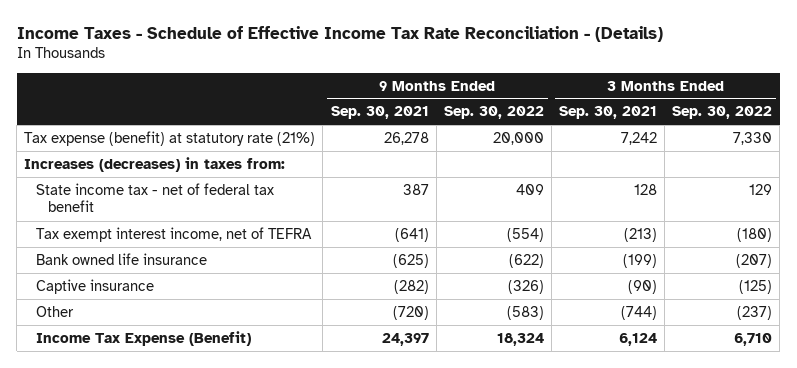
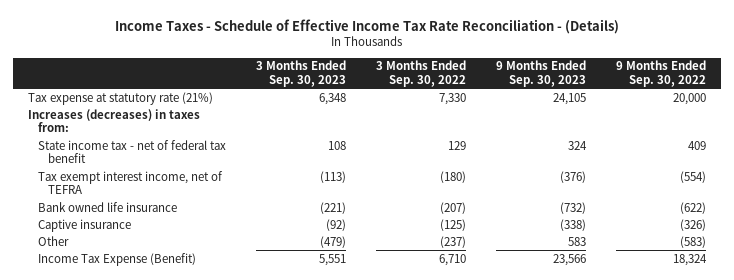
- | 9 Months Ended Sep. 30, 2021 | 9 Months Ended Sep. 30, 2022 | 3 Months Ended Sep. 30, 2021 | 3 Months Ended Sep. 30, 2022
+ | 3 Months Ended Sep. 30, 2023 | 3 Months Ended Sep. 30, 2022 | 9 Months Ended Sep. 30, 2023 | 9 Months Ended Sep. 30, 2022
- Tax expense (benefit) at statutory rate (21%) | 26,278 | 20,000 | 7,242 | 7,330
+ Tax expense at statutory rate (21%) | 6,348 | 7,330 | 24,105 | 20,000

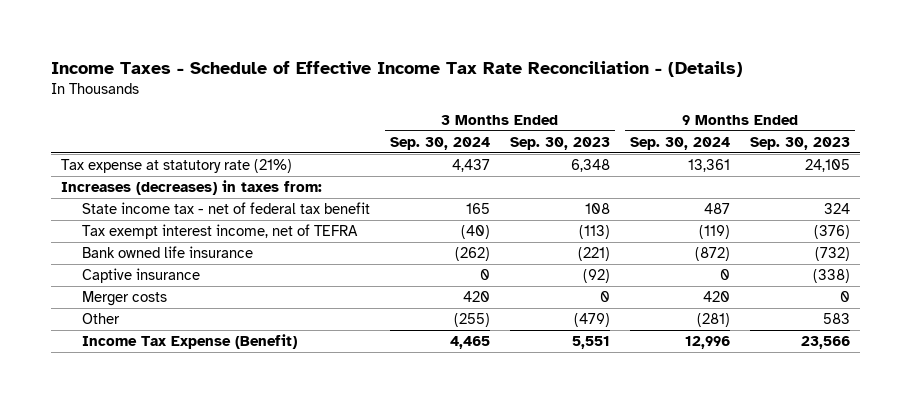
- | 3 Months Ended Sep. 30, 2023 | 3 Months Ended Sep. 30, 2022 | 9 Months Ended Sep. 30, 2023 | 9 Months Ended Sep. 30, 2022
+ | 3 Months Ended Sep. 30, 2024 | 3 Months Ended Sep. 30, 2023 | 9 Months Ended Sep. 30, 2024 | 9 Months Ended Sep. 30, 2023
+ Merger costs | 420 | 0 | 420 | 0

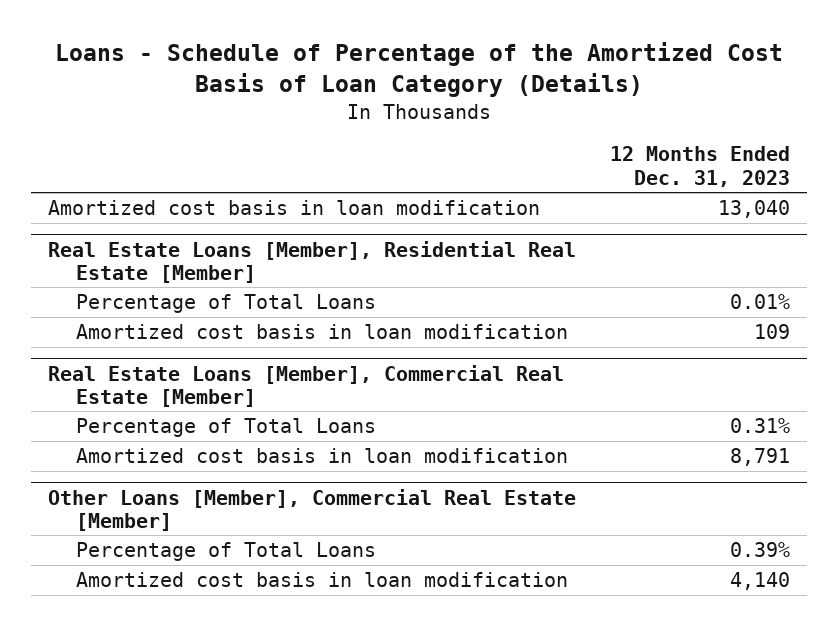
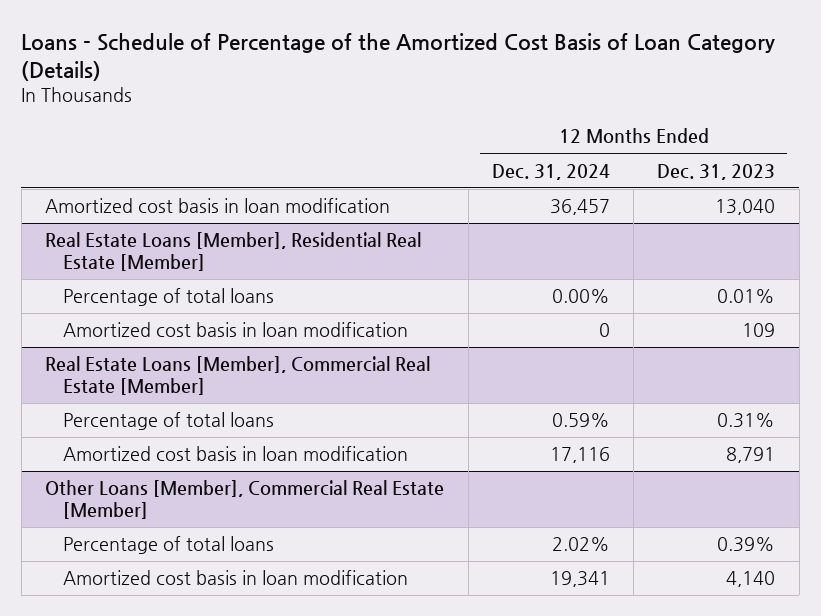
- | 12 Months Ended Dec. 31, 2023
+ | 12 Months Ended Dec. 31, 2024 | 12 Months Ended Dec. 31, 2023
@ Real Estate Loans [Member], Residential Real Estate [Member]
- Percentage of Total Loans | 0.01%
+ Percentage of total loans | 0.00% | 0.01%
@ Real Estate Loans [Member], Commercial Real Estate [Member]
- Percentage of Total Loans | 0.31%
+ Percentage of total loans | 0.59% | 0.31%
@ Other Loans [Member], Commercial Real Estate [Member]
- Percentage of Total Loans | 0.39%
+ Percentage of total loans | 2.02% | 0.39%

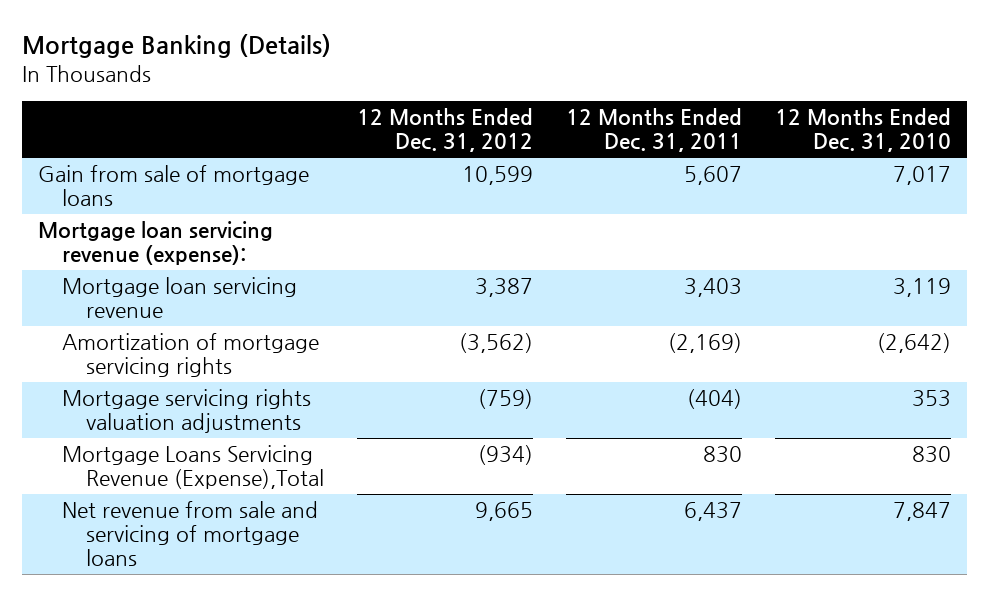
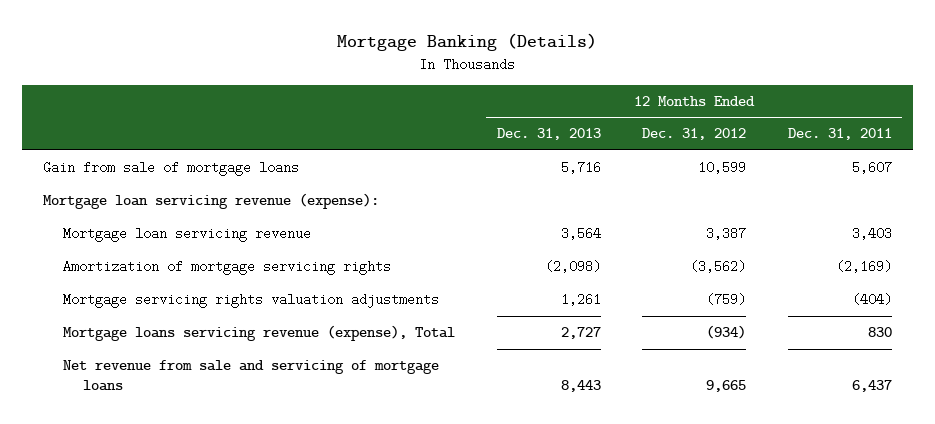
- | 12 Months Ended Dec. 31, 2012 | 12 Months Ended Dec. 31, 2011 | 12 Months Ended Dec. 31, 2010
+ | 12 Months Ended Dec. 31, 2013 | 12 Months Ended Dec. 31, 2012 | 12 Months Ended Dec. 31, 2011
- Mortgage Loans Servicing Revenue (Expense),Total | (934) | 830 | 830
+ Mortgage loans servicing revenue (expense), Total | 2,727 | (934) | 830

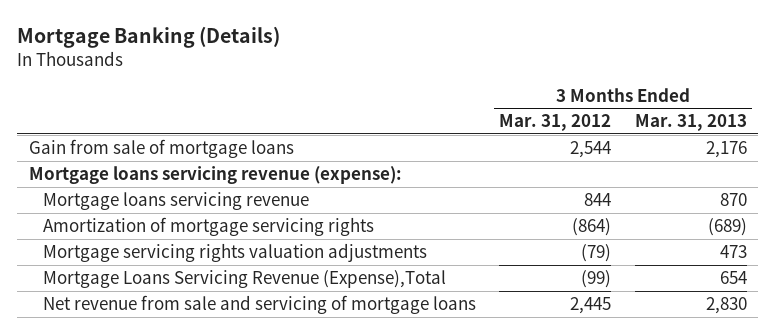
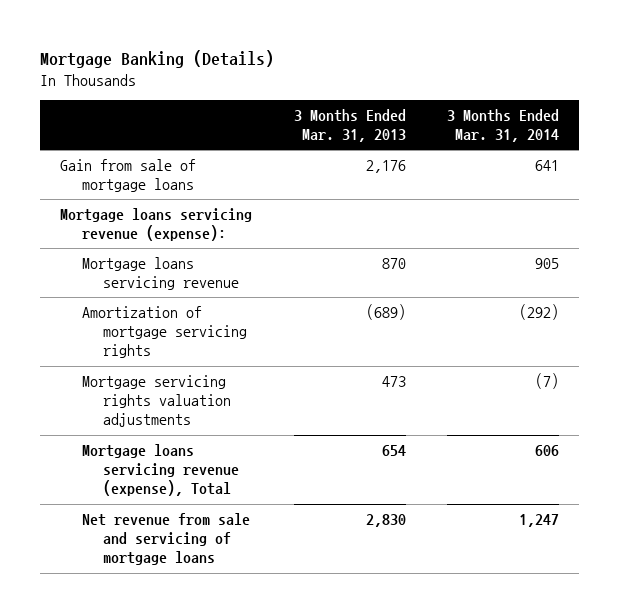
- | 3 Months Ended Mar. 31, 2012 | 3 Months Ended Mar. 31, 2013
+ | 3 Months Ended Mar. 31, 2013 | 3 Months Ended Mar. 31, 2014
- Mortgage Loans Servicing Revenue (Expense),Total | (99) | 654
+ Mortgage loans servicing revenue (expense), Total | 654 | 606

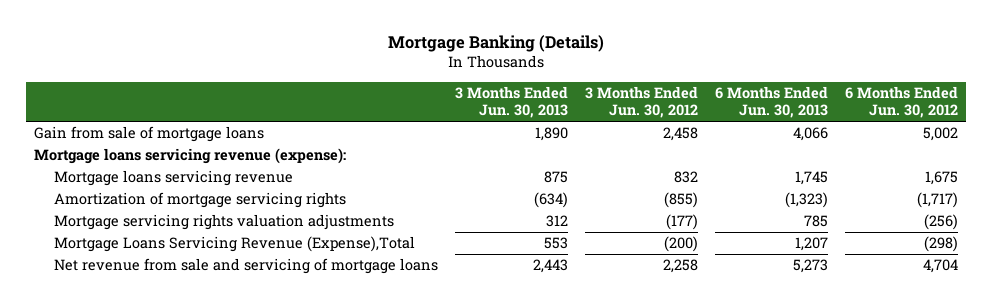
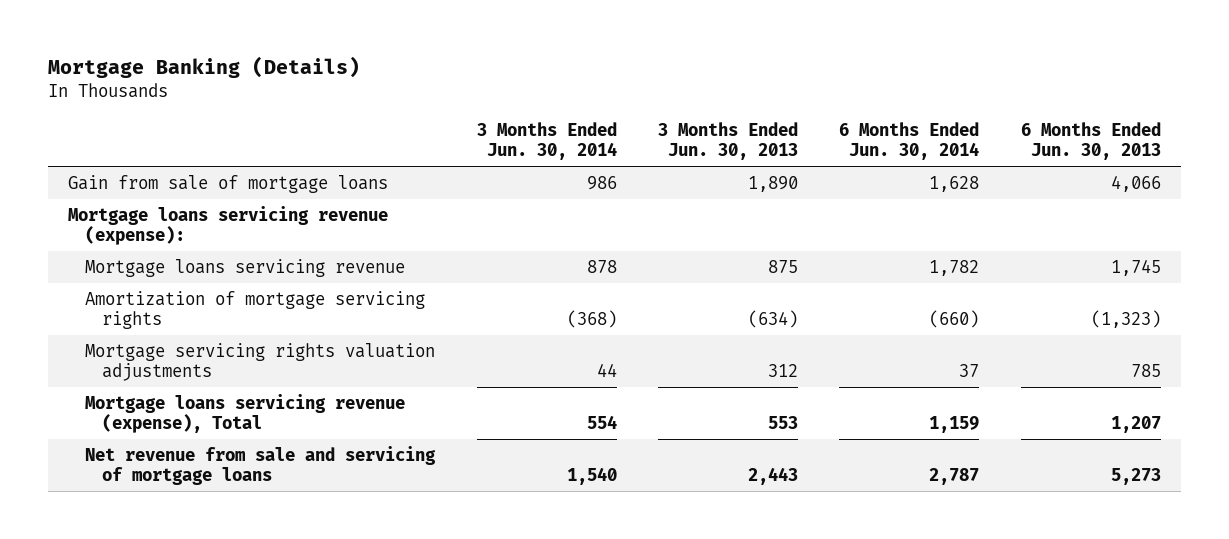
- | 3 Months Ended Jun. 30, 2013 | 3 Months Ended Jun. 30, 2012 | 6 Months Ended Jun. 30, 2013 | 6 Months Ended Jun. 30, 2012
+ | 3 Months Ended Jun. 30, 2014 | 3 Months Ended Jun. 30, 2013 | 6 Months Ended Jun. 30, 2014 | 6 Months Ended Jun. 30, 2013
- Mortgage Loans Servicing Revenue (Expense),Total | 553 | (200) | 1,207 | (298)
+ Mortgage loans servicing revenue (expense), Total | 554 | 553 | 1,159 | 1,207

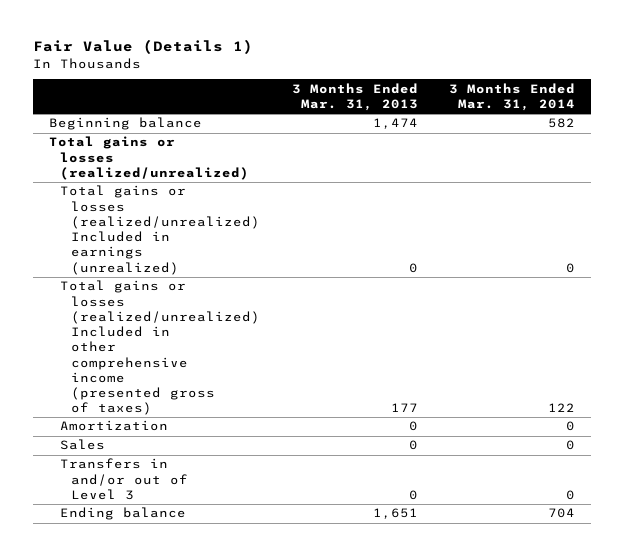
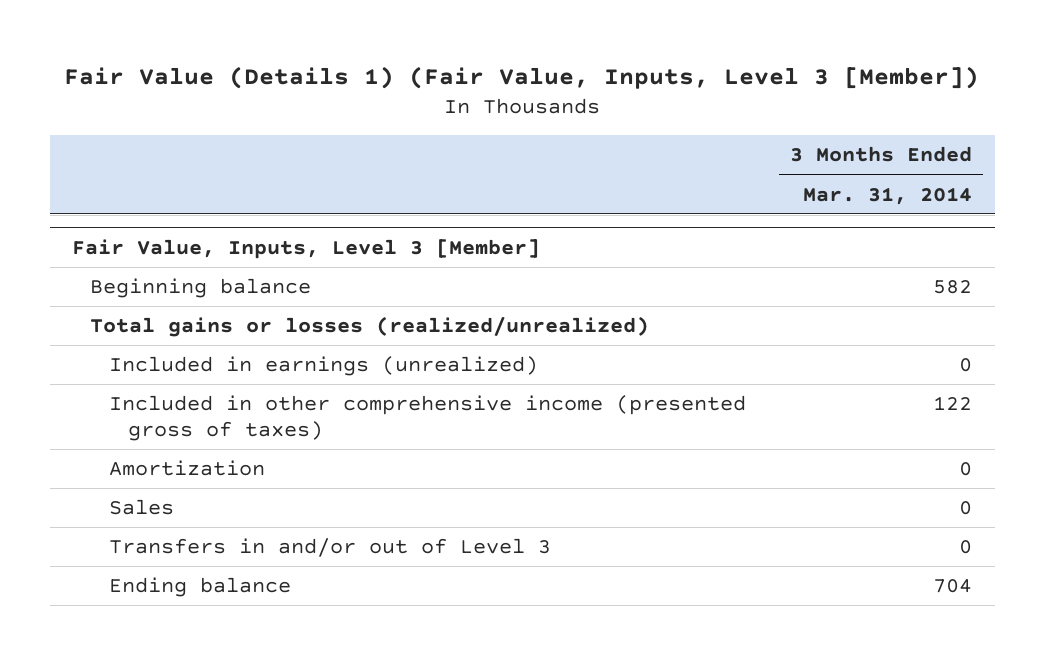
- Fair Value (Details 1)
+ Fair Value (Details 1) (Fair Value, Inputs, Level 3 [Member])
- | 3 Months Ended Mar. 31, 2013 | 3 Months Ended Mar. 31, 2014
+ | 3 Months Ended Mar. 31, 2014
+ Fair Value, Inputs, Level 3 [Member]
- Total gains or losses (realized/unrealized) Included in earnings (unrealized) | 0 | 0
- Total gains or losses (realized/unrealized) Included in other comprehensive income (presented gross of taxes) | 177 | 122
+ Included in earnings (unrealized) | 0
+ Included in other comprehensive income (presented gross of taxes) | 122

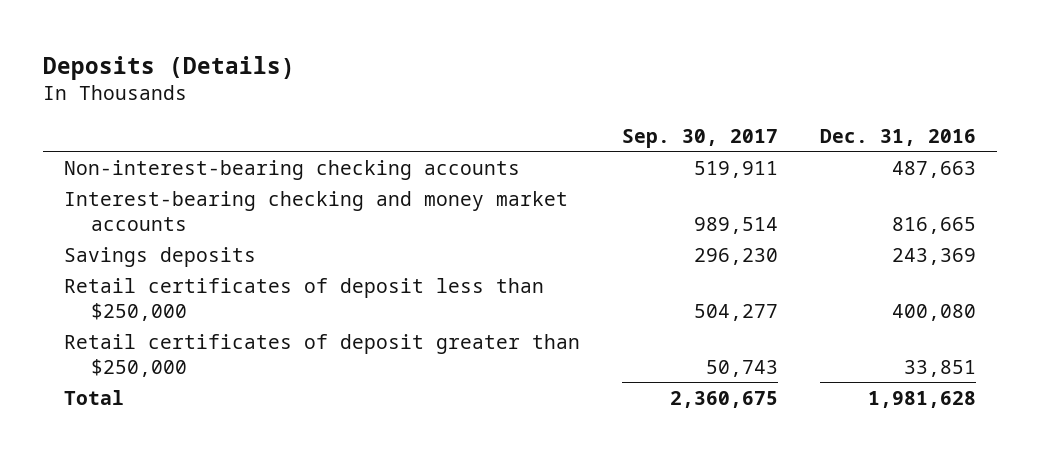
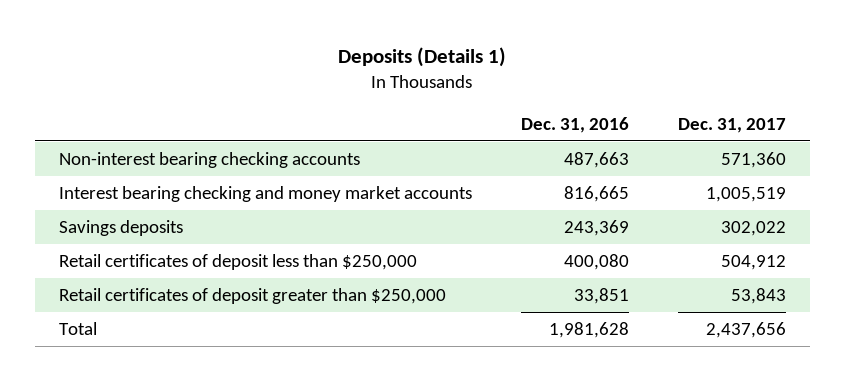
- Deposits (Details)
+ Deposits (Details 1)
- | Sep. 30, 2017 | Dec. 31, 2016
+ | Dec. 31, 2016 | Dec. 31, 2017
- Non-interest-bearing checking accounts | 519,911 | 487,663
- Interest-bearing checking and money market accounts | 989,514 | 816,665
+ Non-interest bearing checking accounts | 487,663 | 571,360
+ Interest bearing checking and money market accounts | 816,665 | 1,005,519

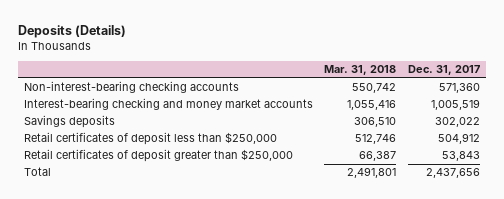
- Deposits (Details 1)
+ Deposits (Details)
- | Dec. 31, 2016 | Dec. 31, 2017
+ | Mar. 31, 2018 | Dec. 31, 2017
- Non-interest bearing checking accounts | 487,663 | 571,360
- Interest bearing checking and money market accounts | 816,665 | 1,005,519
+ Non-interest-bearing checking accounts | 550,742 | 571,360
+ Interest-bearing checking and money market accounts | 1,055,416 | 1,005,519

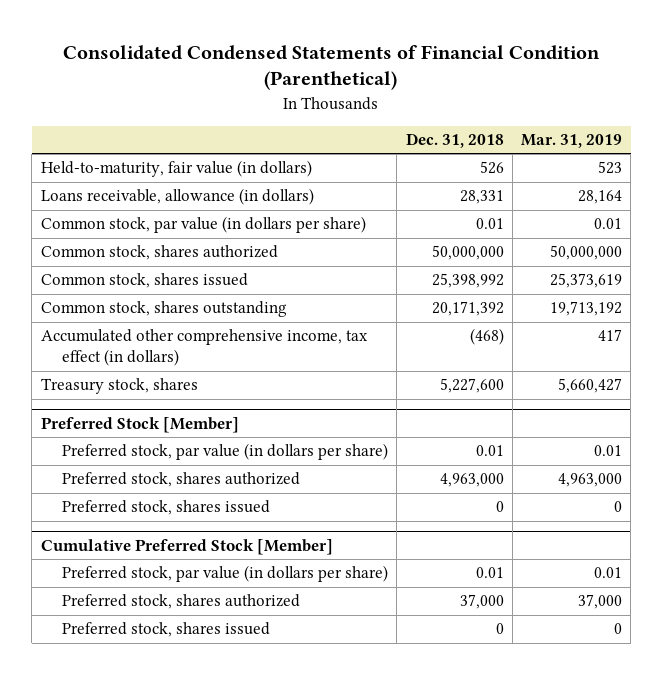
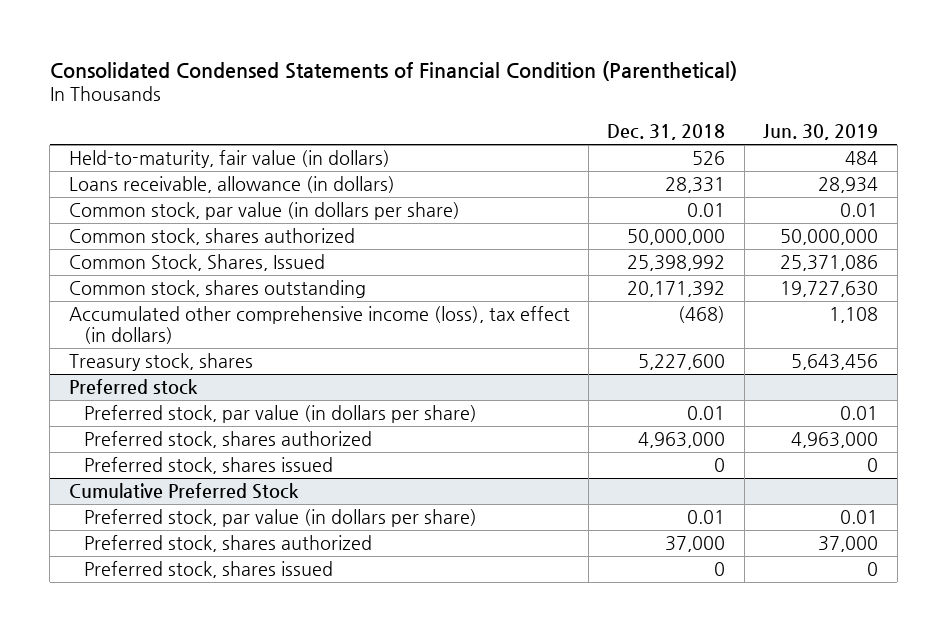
- | Dec. 31, 2018 | Mar. 31, 2019
+ | Dec. 31, 2018 | Jun. 30, 2019
- Common stock, shares issued | 25,398,992 | 25,373,619
+ Common Stock, Shares, Issued | 25,398,992 | 25,371,086
- Accumulated other comprehensive income, tax effect (in dollars) | (468) | 417
+ Accumulated other comprehensive income (loss), tax effect (in dollars) | (468) | 1,108
- Preferred Stock [Member]
+ Preferred stock
- Cumulative Preferred Stock [Member]
+ Cumulative Preferred Stock

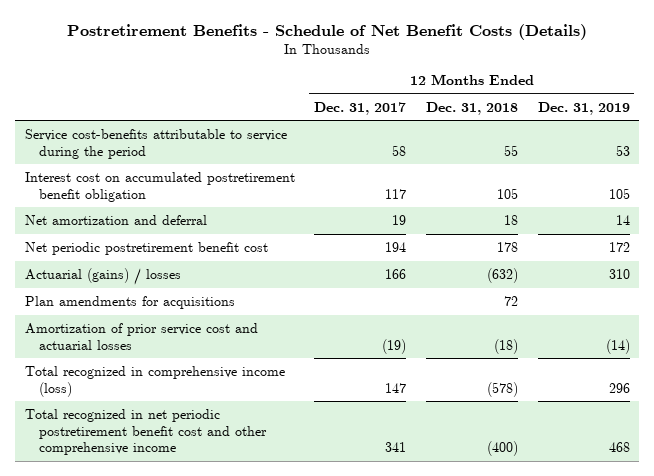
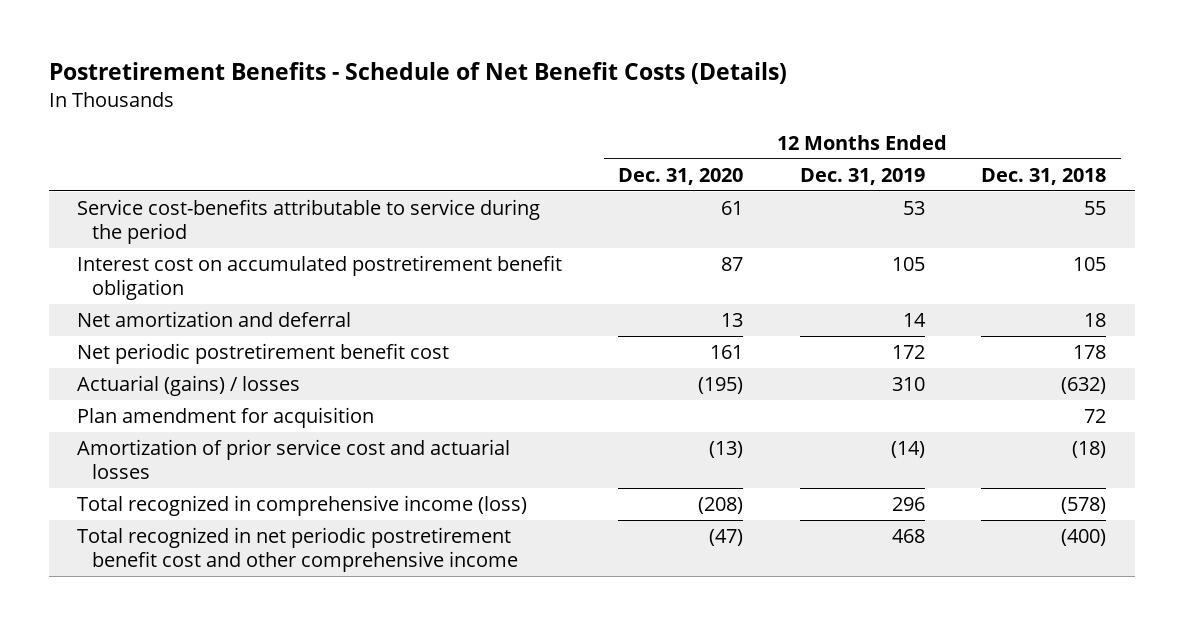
- | 12 Months Ended Dec. 31, 2017 | 12 Months Ended Dec. 31, 2018 | 12 Months Ended Dec. 31, 2019
+ | 12 Months Ended Dec. 31, 2020 | 12 Months Ended Dec. 31, 2019 | 12 Months Ended Dec. 31, 2018
- Plan amendments for acquisitions | | 72 |
+ Plan amendment for acquisition | | | 72

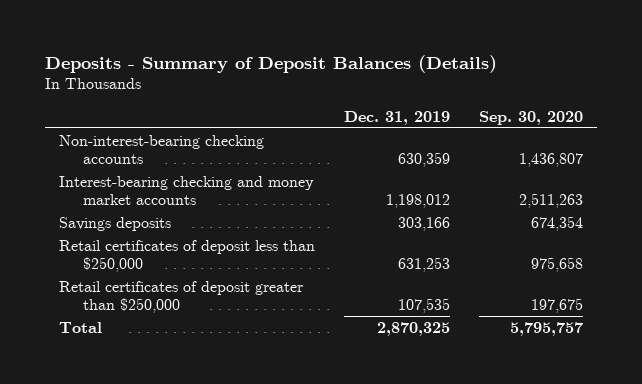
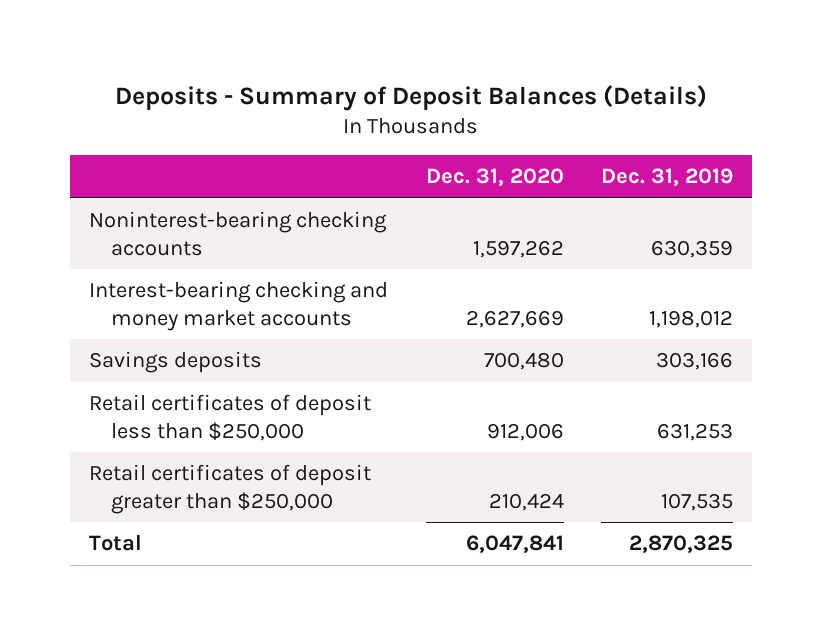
- | Dec. 31, 2019 | Sep. 30, 2020
+ | Dec. 31, 2020 | Dec. 31, 2019
- Non-interest-bearing checking accounts | 630,359 | 1,436,807
+ Noninterest-bearing checking accounts | 1,597,262 | 630,359

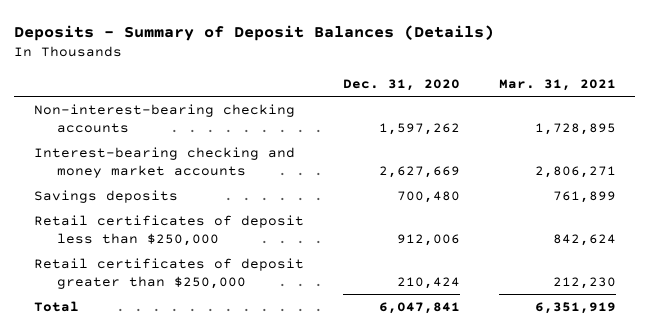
- | Dec. 31, 2020 | Dec. 31, 2019
+ | Dec. 31, 2020 | Mar. 31, 2021
- Noninterest-bearing checking accounts | 1,597,262 | 630,359
+ Non-interest-bearing checking accounts | 1,597,262 | 1,728,895

